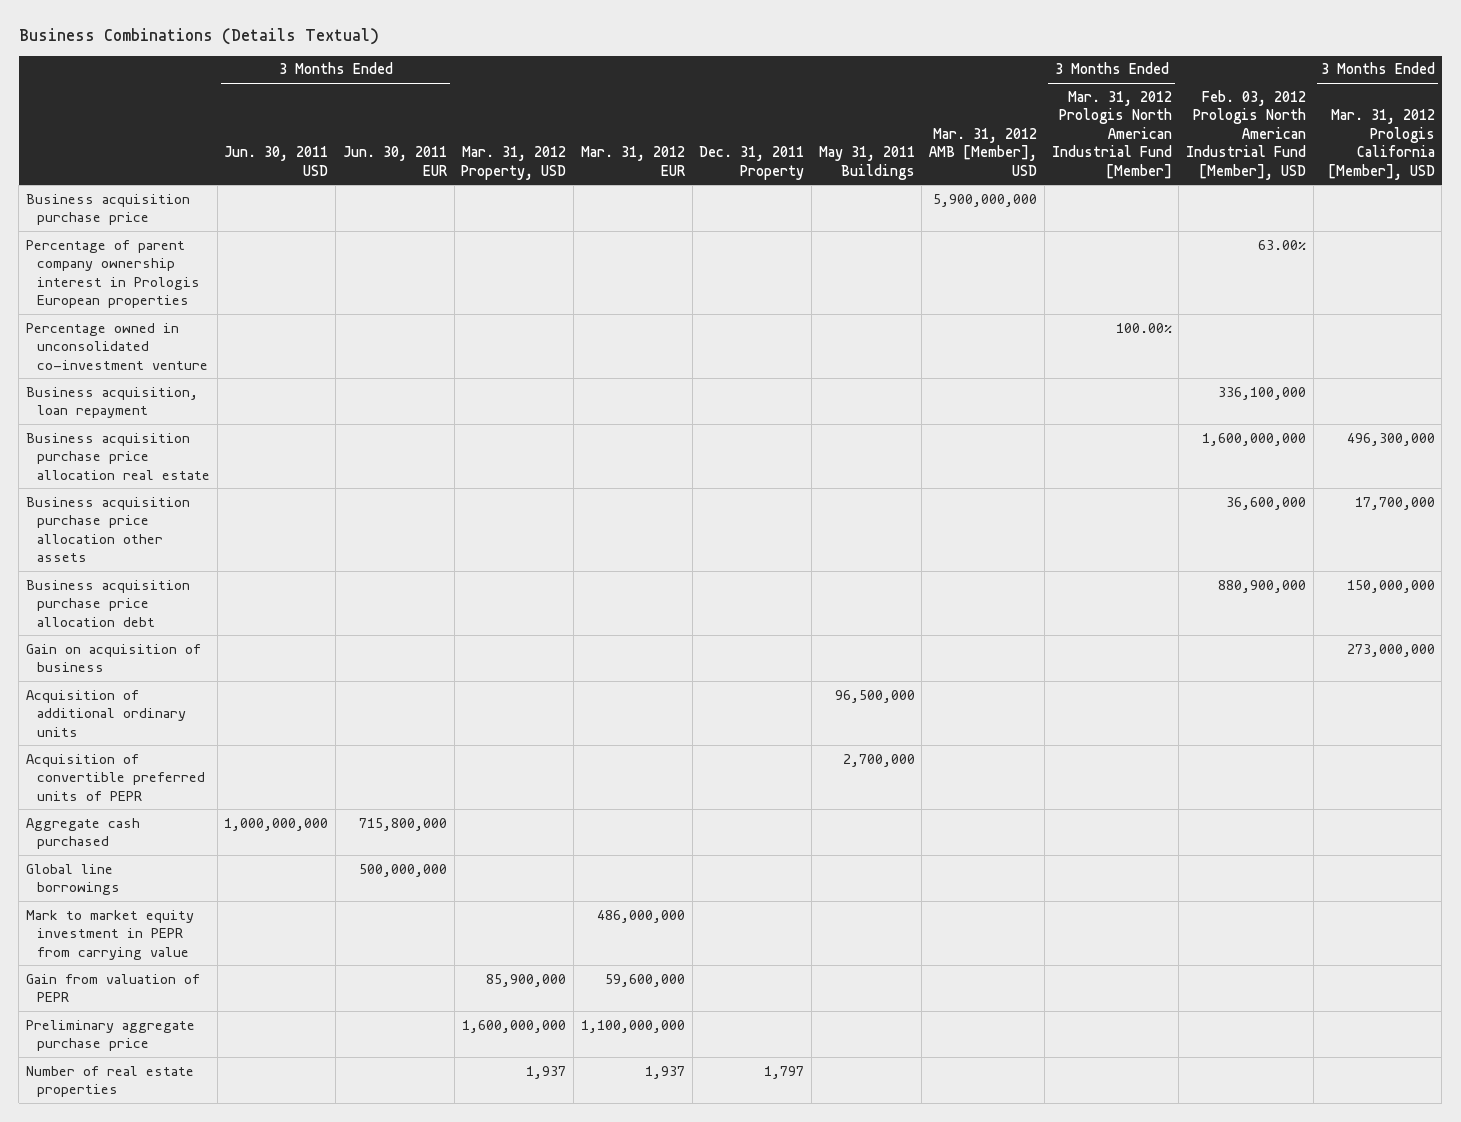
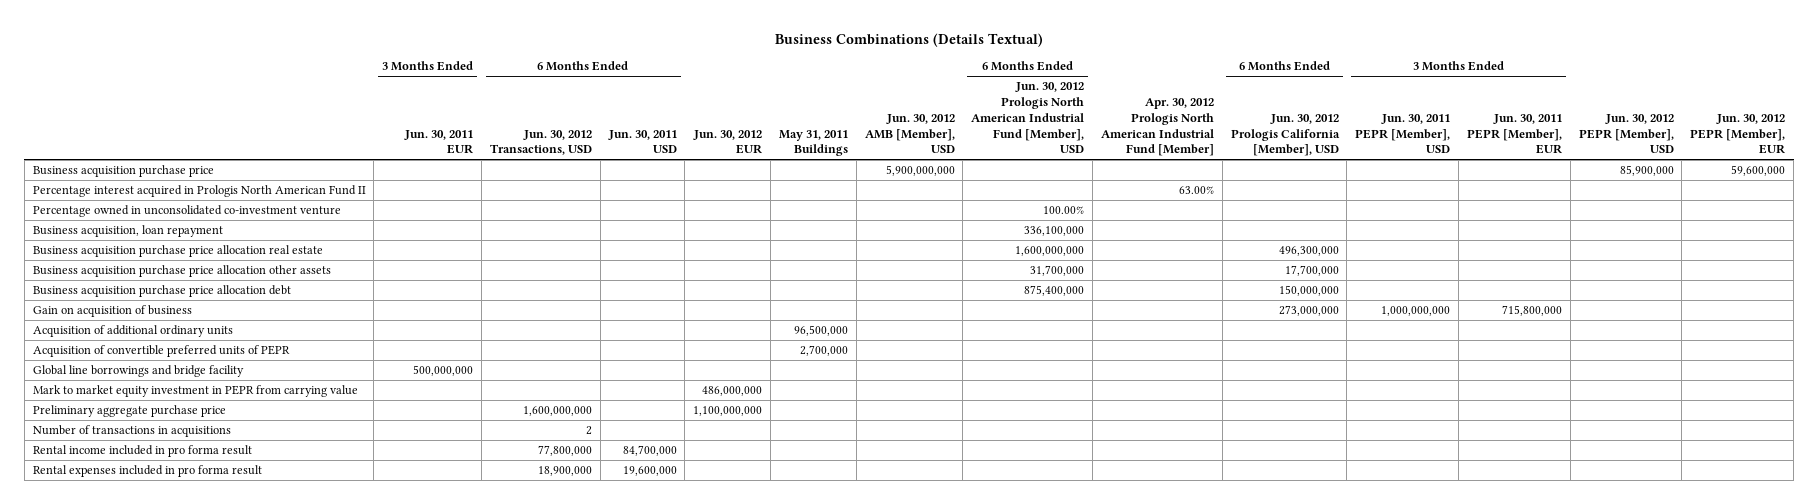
- | 3 Months Ended Jun. 30, 2011 USD | 3 Months Ended Jun. 30, 2011 EUR | Mar. 31, 2012 Property, USD | Mar. 31, 2012 EUR | Dec. 31, 2011 Property | May 31, 2011 Buildings | Mar. 31, 2012 AMB [Member], USD | 3 Months Ended Mar. 31, 2012 Prologis North American Industrial Fund [Member] | Feb. 03, 2012 Prologis North American Industrial Fund [Member], USD | 3 Months Ended Mar. 31, 2012 Prologis California [Member], USD
+ | 3 Months Ended Jun. 30, 2011 EUR | 6 Months Ended Jun. 30, 2012 Transactions, USD | 6 Months Ended Jun. 30, 2011 USD | Jun. 30, 2012 EUR | May 31, 2011 Buildings | Jun. 30, 2012 AMB [Member], USD | 6 Months Ended Jun. 30, 2012 Prologis North American Industrial Fund [Member], USD | Apr. 30, 2012 Prologis North American Industrial Fund [Member] | 6 Months Ended Jun. 30, 2012 Prologis California [Member], USD | 3 Months Ended Jun. 30, 2011 PEPR [Member], USD | 3 Months Ended Jun. 30, 2011 PEPR [Member], EUR | Jun. 30, 2012 PEPR [Member], USD | Jun. 30, 2012 PEPR [Member], EUR
- Percentage of parent company ownership interest in Prologis European properties | | | | | | | | | 63.00% |
+ Percentage interest acquired in Prologis North American Fund II | | | | | | | | 63.00% | | | | |
- Aggregate cash purchased | 1,000,000,000 | 715,800,000 | | | | | | | |
- Global line borrowings | | 500,000,000 | | | | | | | |
+ Global line borrowings and bridge facility | 500,000,000 | | | | | | | | | | | |
- Gain from valuation of PEPR | | | 85,900,000 | 59,600,000 | | | | | |
- Number of real estate properties | | | 1,937 | 1,937 | 1,797 | | | | |
+ Number of transactions in acquisitions | | 2 | | | | | | | | | | |
+ Rental income included in pro forma result | | 77,800,000 | 84,700,000 | | | | | | | | | |
+ Rental expenses included in pro forma result | | 18,900,000 | 19,600,000 | | | | | | | | | |

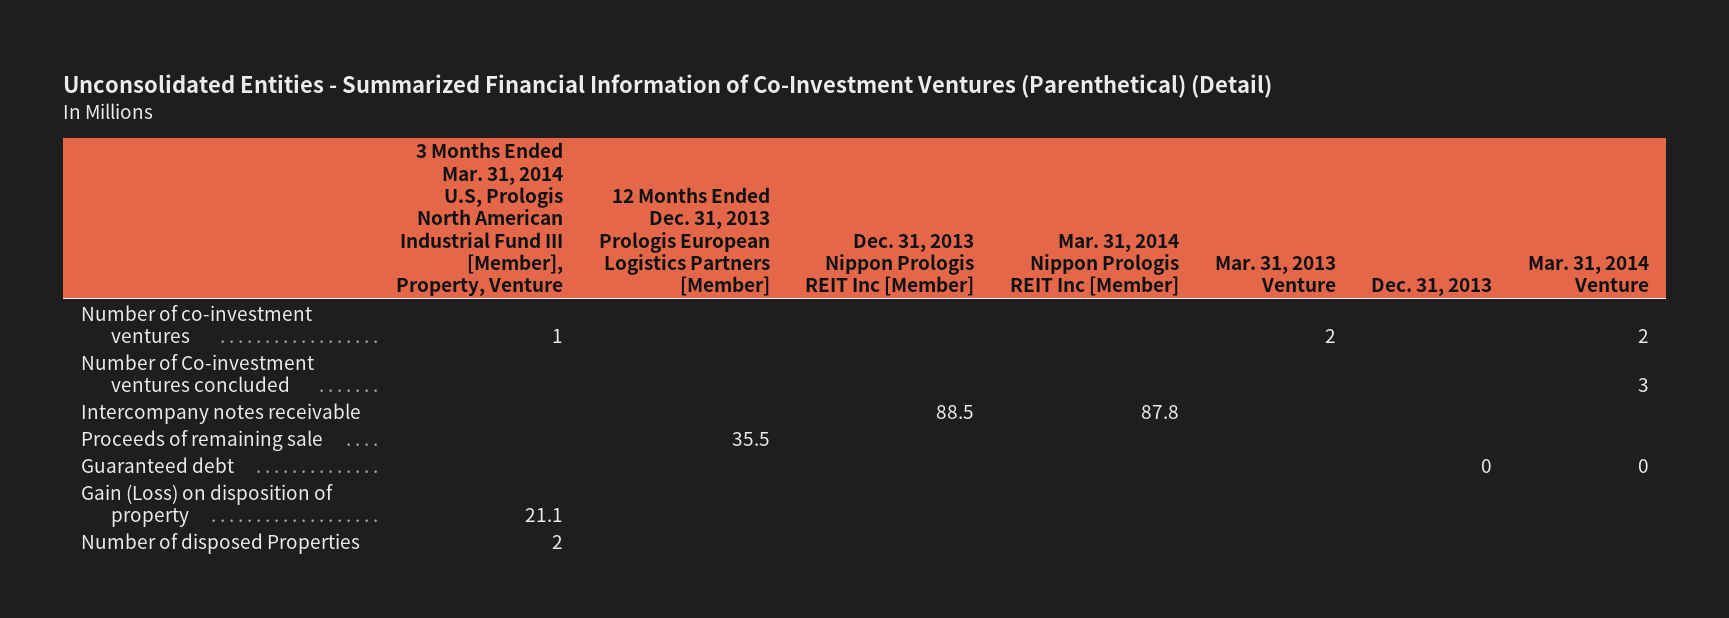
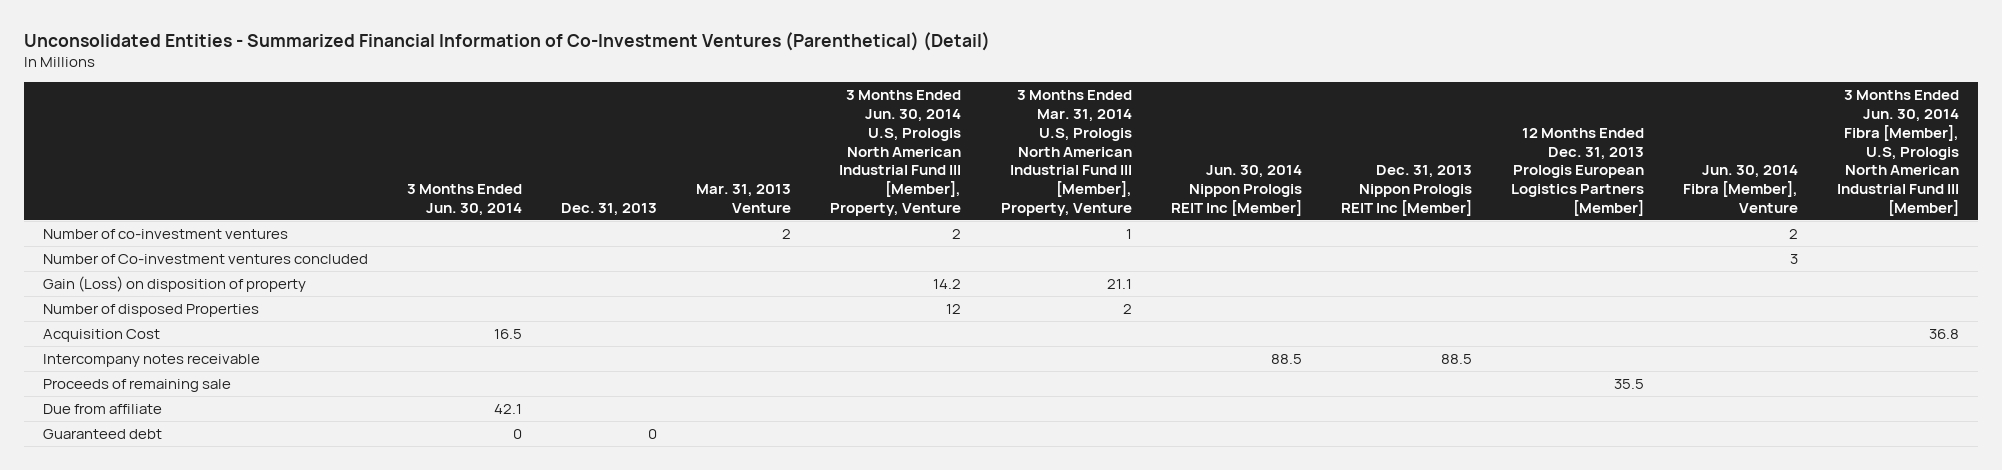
- | 3 Months Ended Mar. 31, 2014 U.S, Prologis North American Industrial Fund III [Member], Property, Venture | 12 Months Ended Dec. 31, 2013 Prologis European Logistics Partners [Member] | Dec. 31, 2013 Nippon Prologis REIT Inc [Member] | Mar. 31, 2014 Nippon Prologis REIT Inc [Member] | Mar. 31, 2013 Venture | Dec. 31, 2013 | Mar. 31, 2014 Venture
+ | 3 Months Ended Jun. 30, 2014 | Dec. 31, 2013 | Mar. 31, 2013 Venture | 3 Months Ended Jun. 30, 2014 U.S, Prologis North American Industrial Fund III [Member], Property, Venture | 3 Months Ended Mar. 31, 2014 U.S, Prologis North American Industrial Fund III [Member], Property, Venture | Jun. 30, 2014 Nippon Prologis REIT Inc [Member] | Dec. 31, 2013 Nippon Prologis REIT Inc [Member] | 12 Months Ended Dec. 31, 2013 Prologis European Logistics Partners [Member] | Jun. 30, 2014 Fibra [Member], Venture | 3 Months Ended Jun. 30, 2014 Fibra [Member], U.S, Prologis North American Industrial Fund III [Member]
moved up: Gain (Loss) on disposition of property | | | | 14.2 | 21.1 | | | | |
moved up: Number of disposed Properties | | | | 12 | 2 | | | | |
+ Acquisition Cost | 16.5 | | | | | | | | | 36.8
+ Due from affiliate | 42.1 | | | | | | | | |

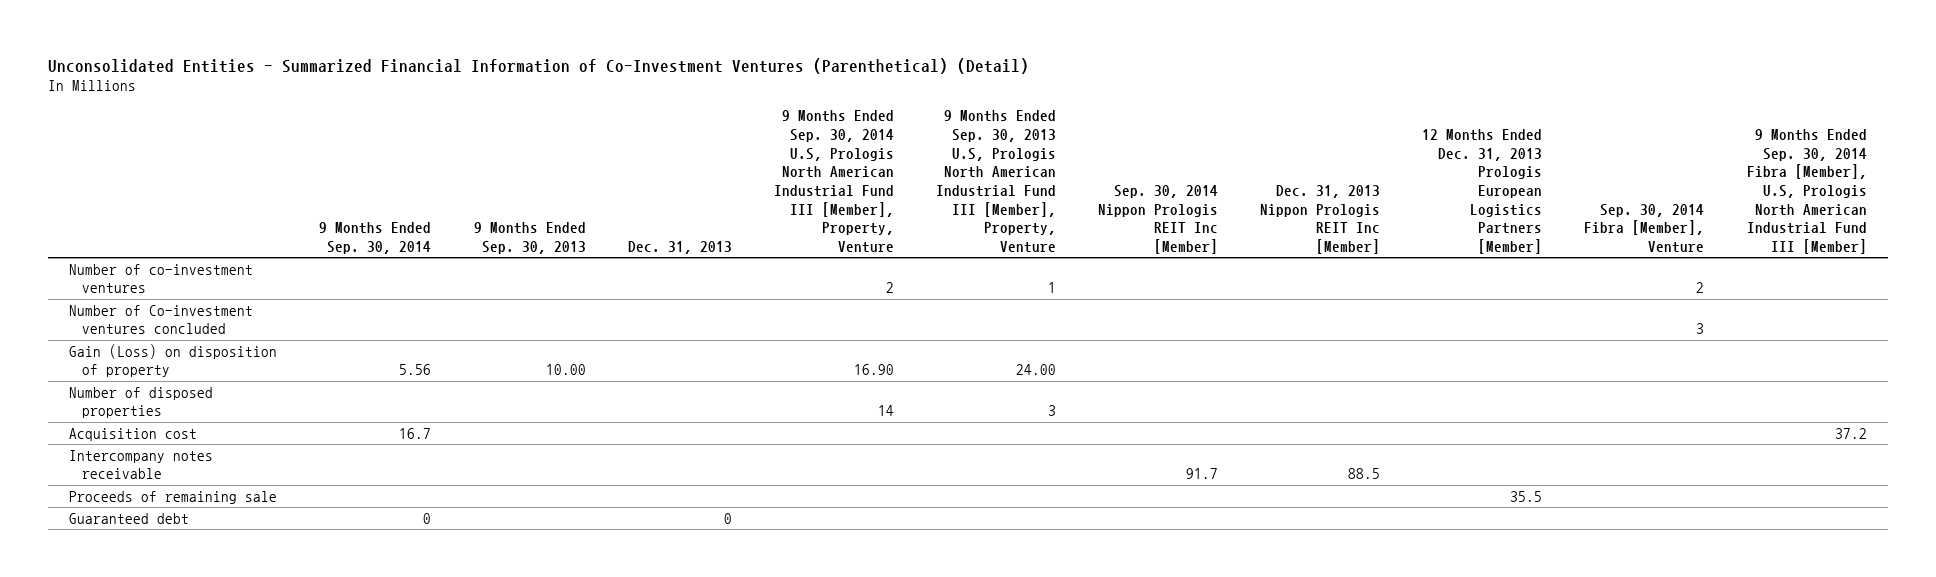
- | 3 Months Ended Jun. 30, 2014 | Dec. 31, 2013 | Mar. 31, 2013 Venture | 3 Months Ended Jun. 30, 2014 U.S, Prologis North American Industrial Fund III [Member], Property, Venture | 3 Months Ended Mar. 31, 2014 U.S, Prologis North American Industrial Fund III [Member], Property, Venture | Jun. 30, 2014 Nippon Prologis REIT Inc [Member] | Dec. 31, 2013 Nippon Prologis REIT Inc [Member] | 12 Months Ended Dec. 31, 2013 Prologis European Logistics Partners [Member] | Jun. 30, 2014 Fibra [Member], Venture | 3 Months Ended Jun. 30, 2014 Fibra [Member], U.S, Prologis North American Industrial Fund III [Member]
+ | 9 Months Ended Sep. 30, 2014 | 9 Months Ended Sep. 30, 2013 | Dec. 31, 2013 | 9 Months Ended Sep. 30, 2014 U.S, Prologis North American Industrial Fund III [Member], Property, Venture | 9 Months Ended Sep. 30, 2013 U.S, Prologis North American Industrial Fund III [Member], Property, Venture | Sep. 30, 2014 Nippon Prologis REIT Inc [Member] | Dec. 31, 2013 Nippon Prologis REIT Inc [Member] | 12 Months Ended Dec. 31, 2013 Prologis European Logistics Partners [Member] | Sep. 30, 2014 Fibra [Member], Venture | 9 Months Ended Sep. 30, 2014 Fibra [Member], U.S, Prologis North American Industrial Fund III [Member]
- Number of disposed Properties | | | | 12 | 2 | | | | |
- Acquisition Cost | 16.5 | | | | | | | | | 36.8
+ Number of disposed properties | | | | 14 | 3 | | | | |
+ Acquisition cost | 16.7 | | | | | | | | | 37.2
- Due from affiliate | 42.1 | | | | | | | | |

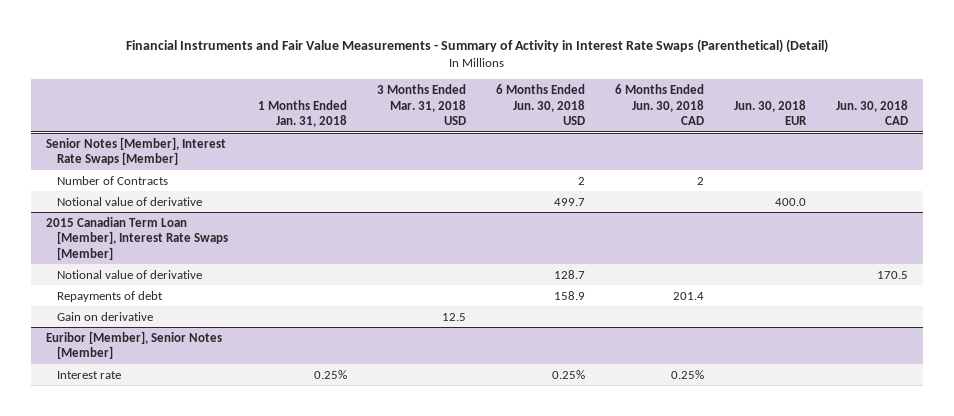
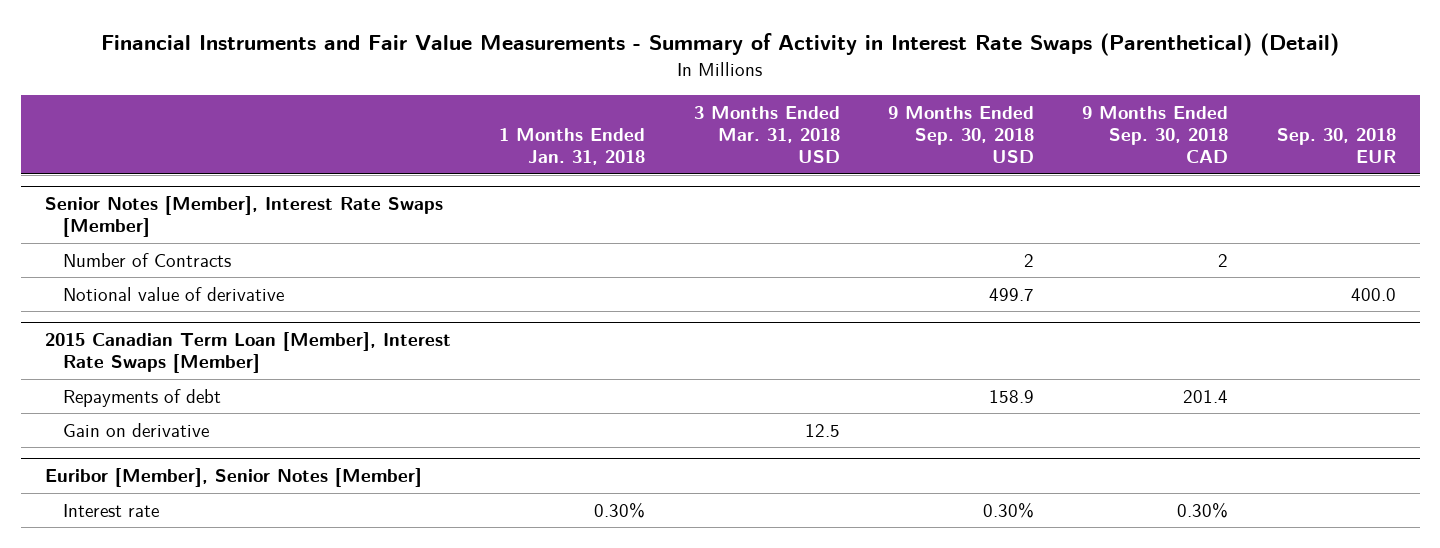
- | 1 Months Ended Jan. 31, 2018 | 3 Months Ended Mar. 31, 2018 USD | 6 Months Ended Jun. 30, 2018 USD | 6 Months Ended Jun. 30, 2018 CAD | Jun. 30, 2018 EUR | Jun. 30, 2018 CAD
+ | 1 Months Ended Jan. 31, 2018 | 3 Months Ended Mar. 31, 2018 USD | 9 Months Ended Sep. 30, 2018 USD | 9 Months Ended Sep. 30, 2018 CAD | Sep. 30, 2018 EUR
@ 2015 Canadian Term Loan [Member], Interest Rate Swaps [Member]
- Notional value of derivative | | | 128.7 | | | 170.5
@ Euribor [Member], Senior Notes [Member]
- Interest rate | 0.25% | | 0.25% | 0.25% | |
+ Interest rate | 0.30% | | 0.30% | 0.30% |

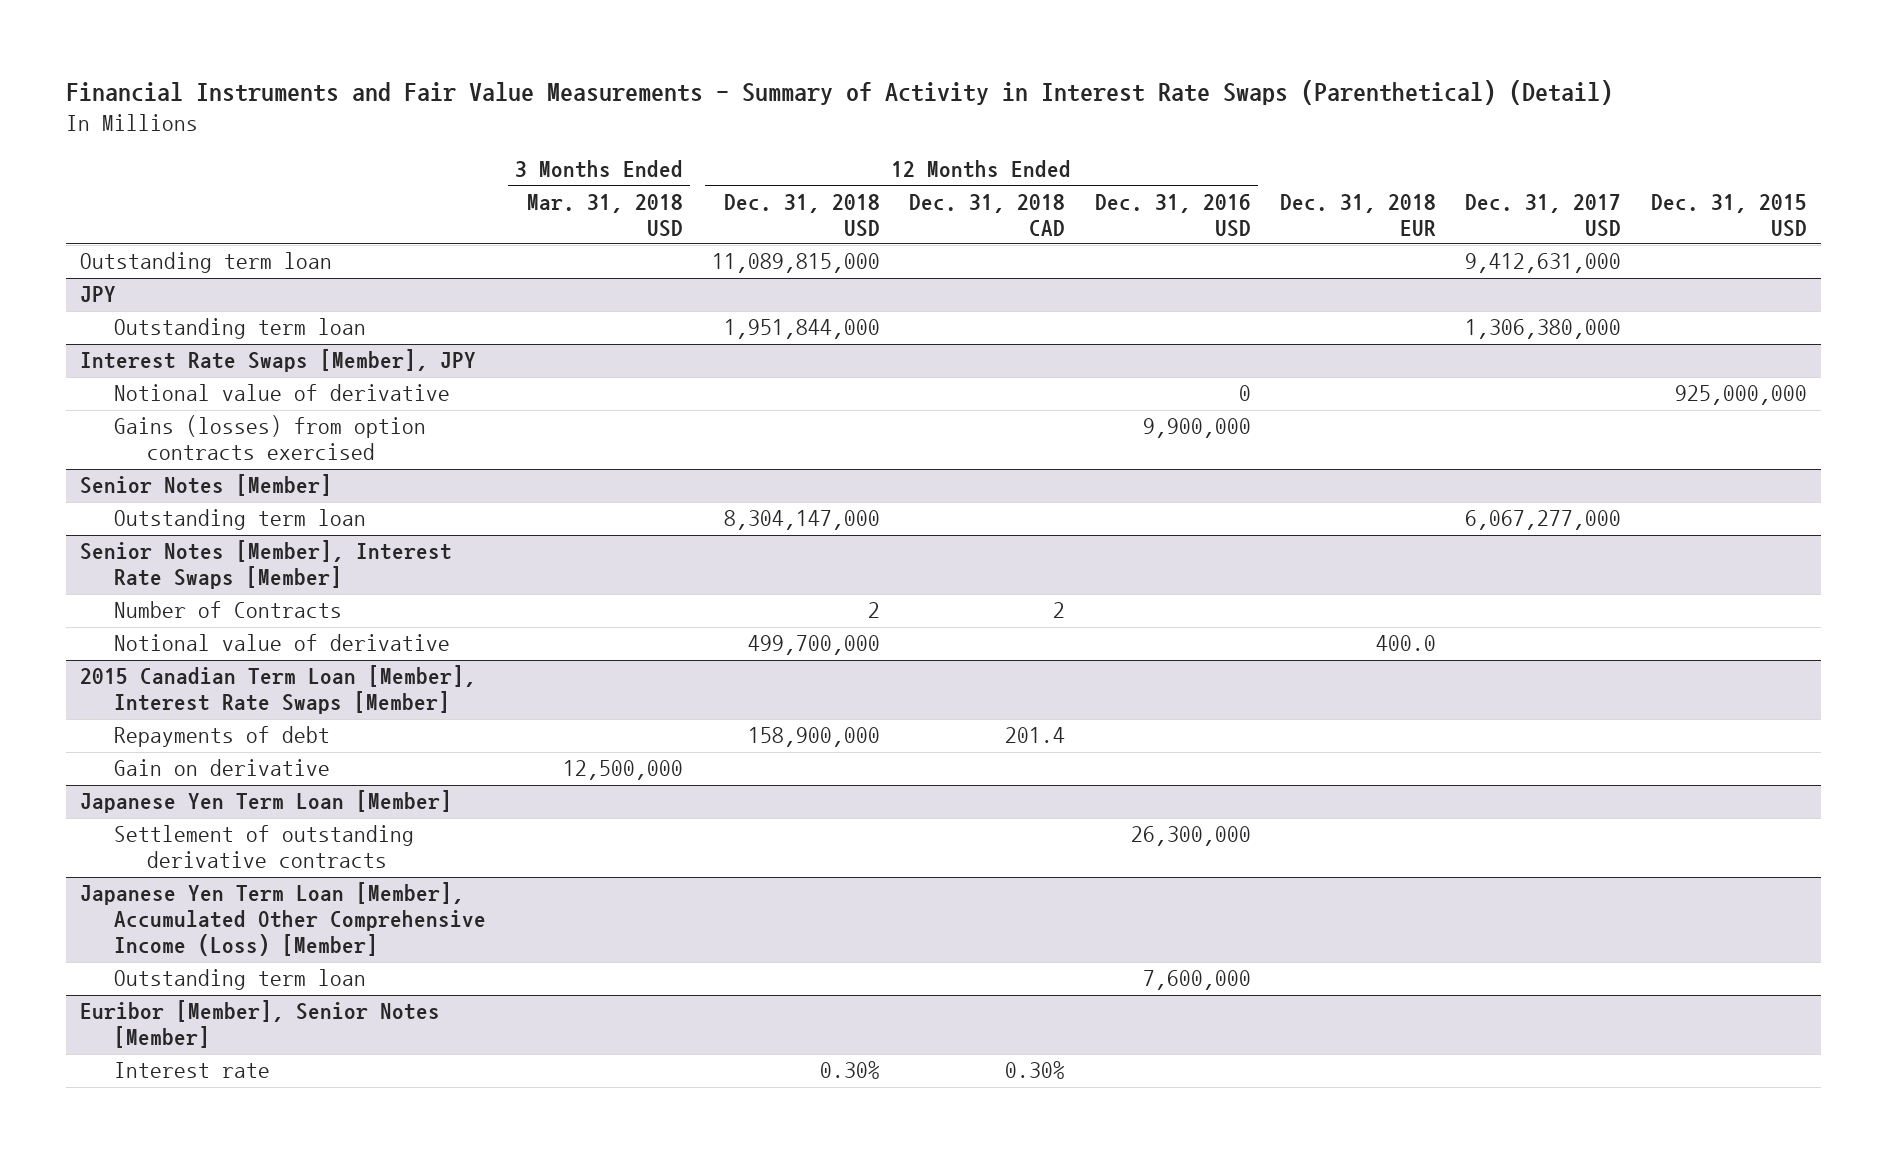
- | 1 Months Ended Jan. 31, 2018 | 3 Months Ended Mar. 31, 2018 USD | 9 Months Ended Sep. 30, 2018 USD | 9 Months Ended Sep. 30, 2018 CAD | Sep. 30, 2018 EUR
+ | 3 Months Ended Mar. 31, 2018 USD | 12 Months Ended Dec. 31, 2018 USD | 12 Months Ended Dec. 31, 2018 CAD | 12 Months Ended Dec. 31, 2016 USD | Dec. 31, 2018 EUR | Dec. 31, 2017 USD | Dec. 31, 2015 USD
+ Outstanding term loan | | 11,089,815,000 | | | | 9,412,631,000 |
+ JPY
+ Outstanding term loan | | 1,951,844,000 | | | | 1,306,380,000 |
+ Interest Rate Swaps [Member], JPY
+ Notional value of derivative | | | | 0 | | | 925,000,000
+ Gains (losses) from option contracts exercised | | | | 9,900,000 | | |
+ Senior Notes [Member]
+ Outstanding term loan | | 8,304,147,000 | | | | 6,067,277,000 |
@ 2015 Canadian Term Loan [Member], Interest Rate Swaps [Member]
- Gain on derivative | | 12.5 | | |
+ Gain on derivative | 12,500,000 | | | | | |
+ Japanese Yen Term Loan [Member]
+ Settlement of outstanding derivative contracts | | | | 26,300,000 | | |
+ Japanese Yen Term Loan [Member], Accumulated Other Comprehensive Income (Loss) [Member]
+ Outstanding term loan | | | | 7,600,000 | | |

